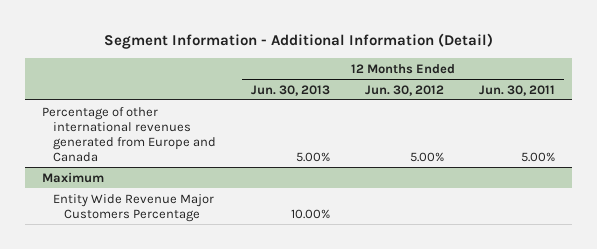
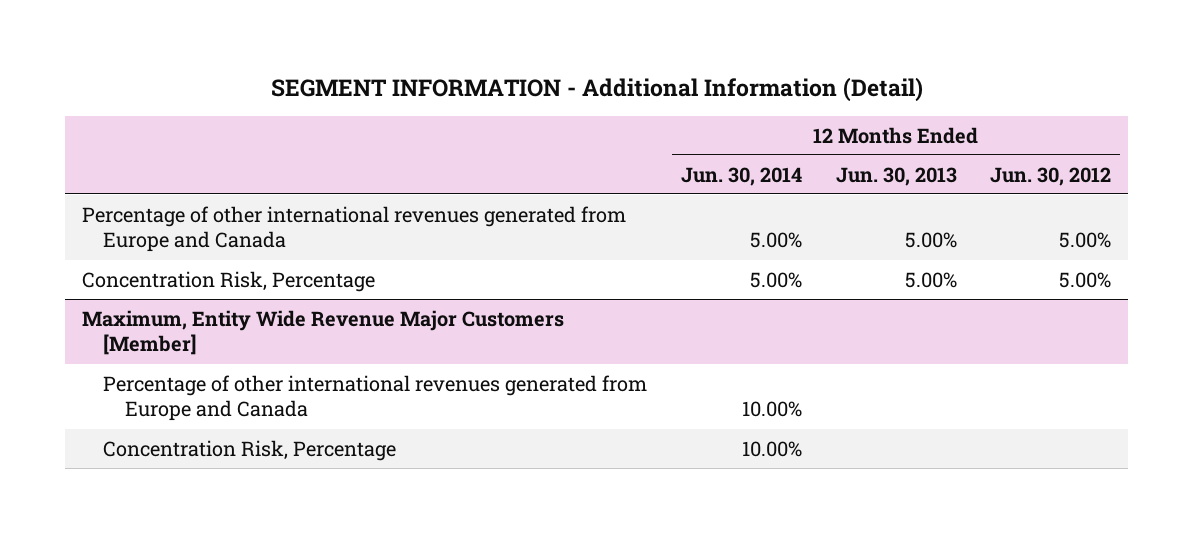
- Segment Information - Additional Information (Detail)
+ SEGMENT INFORMATION - Additional Information (Detail)
- | 12 Months Ended Jun. 30, 2013 | 12 Months Ended Jun. 30, 2012 | 12 Months Ended Jun. 30, 2011
+ | 12 Months Ended Jun. 30, 2014 | 12 Months Ended Jun. 30, 2013 | 12 Months Ended Jun. 30, 2012
- Maximum
- Entity Wide Revenue Major Customers Percentage | 10.00% | |
+ Concentration Risk, Percentage | 5.00% | 5.00% | 5.00%
+ Maximum, Entity Wide Revenue Major Customers [Member]
+ Percentage of other international revenues generated from Europe and Canada | 10.00% | |
+ Concentration Risk, Percentage | 10.00% | |

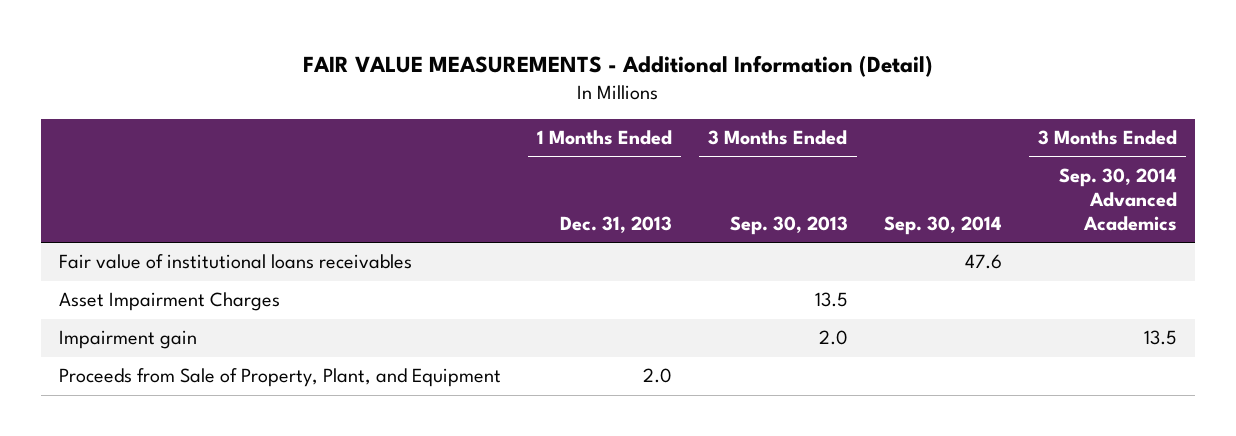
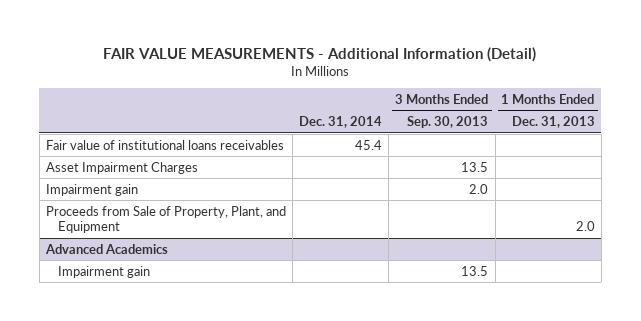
- | 1 Months Ended Dec. 31, 2013 | 3 Months Ended Sep. 30, 2013 | Sep. 30, 2014 | 3 Months Ended Sep. 30, 2014 Advanced Academics
+ | Dec. 31, 2014 | 3 Months Ended Sep. 30, 2013 | 1 Months Ended Dec. 31, 2013
+ Advanced Academics
+ Impairment gain | | 13.5 |

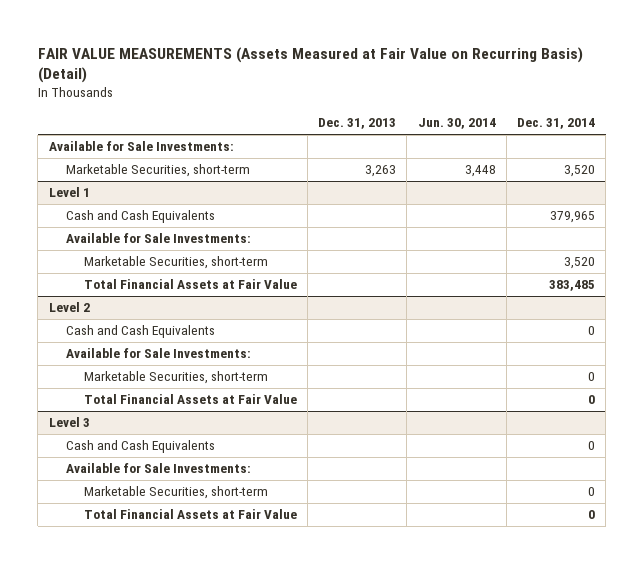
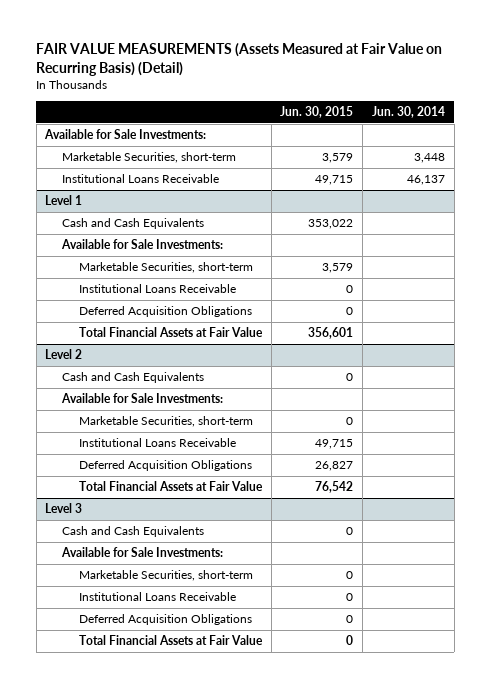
- | Dec. 31, 2013 | Jun. 30, 2014 | Dec. 31, 2014
+ | Jun. 30, 2015 | Jun. 30, 2014
+ Institutional Loans Receivable | 49,715 | 46,137
@ Level 1
+ Institutional Loans Receivable | 0 |
+ Deferred Acquisition Obligations | 0 |
@ Level 2
+ Institutional Loans Receivable | 49,715 |
+ Deferred Acquisition Obligations | 26,827 |
@ Level 3
+ Institutional Loans Receivable | 0 |
+ Deferred Acquisition Obligations | 0 |

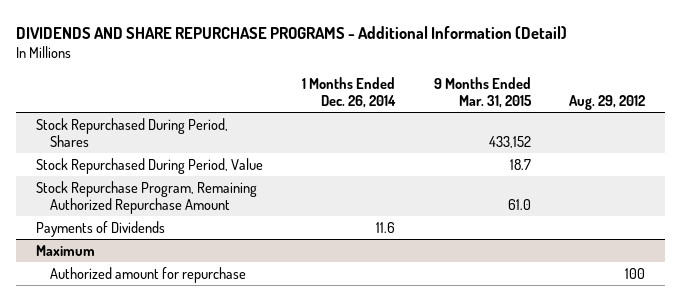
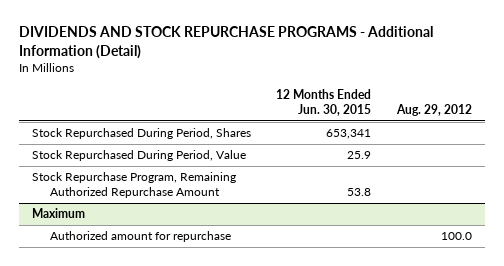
- DIVIDENDS AND SHARE REPURCHASE PROGRAMS - Additional Information (Detail)
+ DIVIDENDS AND STOCK REPURCHASE PROGRAMS - Additional Information (Detail)
- | 1 Months Ended Dec. 26, 2014 | 9 Months Ended Mar. 31, 2015 | Aug. 29, 2012
+ | 12 Months Ended Jun. 30, 2015 | Aug. 29, 2012
- Payments of Dividends | 11.6 | |
@ Maximum
- Authorized amount for repurchase | | | 100
+ Authorized amount for repurchase | | 100.0

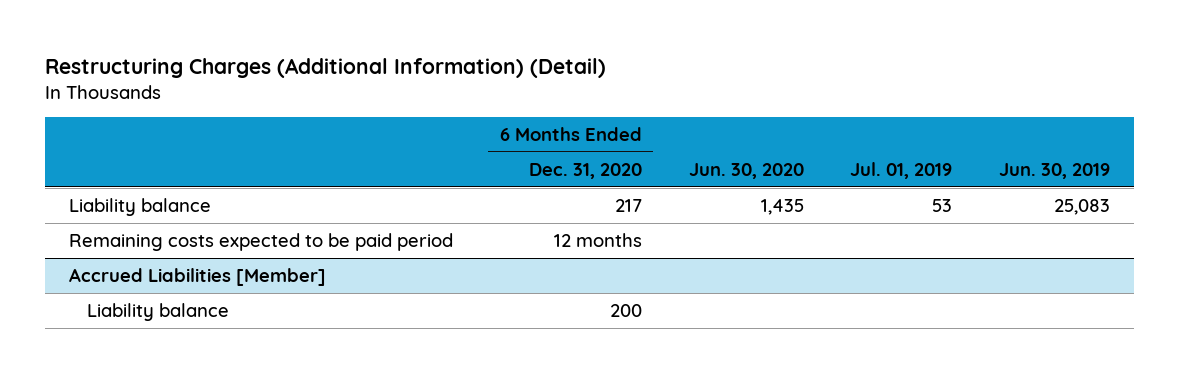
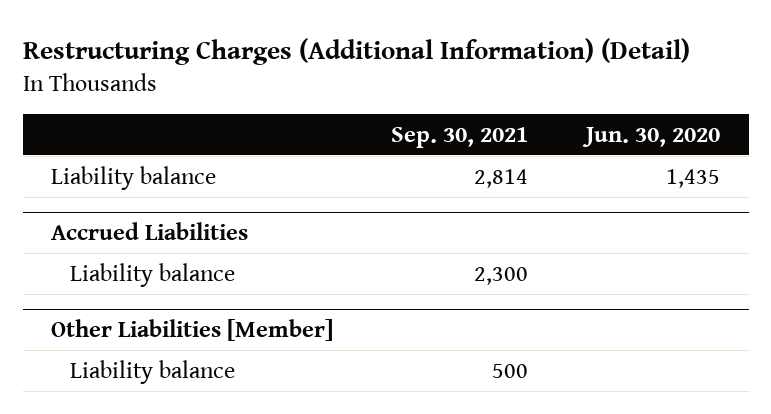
- | 6 Months Ended Dec. 31, 2020 | Jun. 30, 2020 | Jul. 01, 2019 | Jun. 30, 2019
+ | Sep. 30, 2021 | Jun. 30, 2020
- Remaining costs expected to be paid period | 12 months | | |
- Accrued Liabilities [Member]
+ Accrued Liabilities
+ Other Liabilities [Member]
+ Liability balance | 500 |

